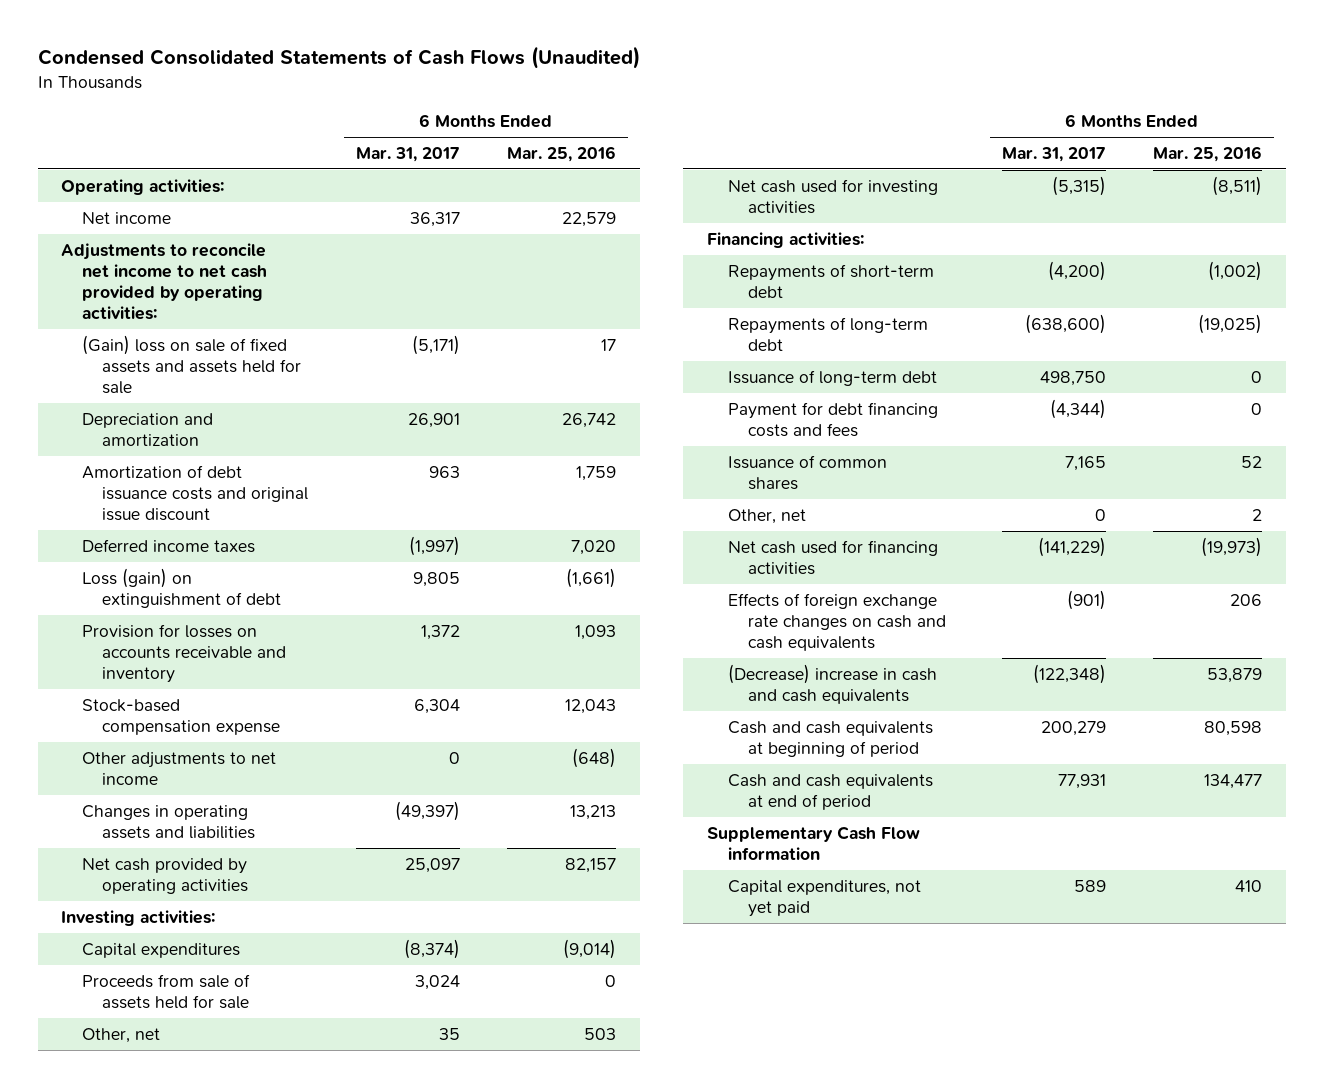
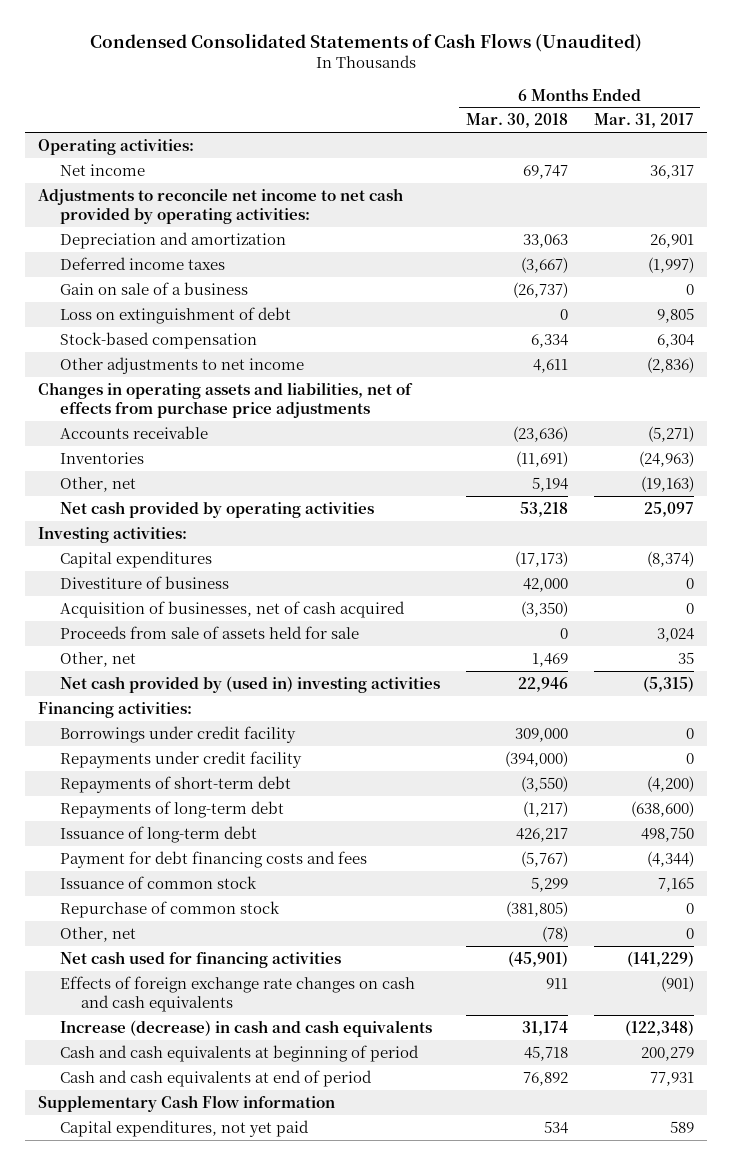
- | 6 Months Ended Mar. 31, 2017 | 6 Months Ended Mar. 25, 2016
+ | 6 Months Ended Mar. 30, 2018 | 6 Months Ended Mar. 31, 2017
- (Gain) loss on sale of fixed assets and assets held for sale | (5,171) | 17
- Amortization of debt issuance costs and original issue discount | 963 | 1,759
- Loss (gain) on extinguishment of debt | 9,805 | (1,661)
- Provision for losses on accounts receivable and inventory | 1,372 | 1,093
- Stock-based compensation expense | 6,304 | 12,043
- Other adjustments to net income | 0 | (648)
- Changes in operating assets and liabilities | (49,397) | 13,213
+ Gain on sale of a business | (26,737) | 0
+ Loss on extinguishment of debt | 0 | 9,805
+ Stock-based compensation | 6,334 | 6,304
+ Other adjustments to net income | 4,611 | (2,836)
+ Changes in operating assets and liabilities, net of effects from purchase price adjustments
+ Accounts receivable | (23,636) | (5,271)
+ Inventories | (11,691) | (24,963)
+ Other, net | 5,194 | (19,163)
+ Divestiture of business | 42,000 | 0
+ Acquisition of businesses, net of cash acquired | (3,350) | 0
- Net cash used for investing activities | (5,315) | (8,511)
+ Net cash provided by (used in) investing activities | 22,946 | (5,315)
+ Borrowings under credit facility | 309,000 | 0
+ Repayments under credit facility | (394,000) | 0
- Issuance of common shares | 7,165 | 52
+ Issuance of common stock | 5,299 | 7,165
+ Repurchase of common stock | (381,805) | 0
- (Decrease) increase in cash and cash equivalents | (122,348) | 53,879
+ Increase (decrease) in cash and cash equivalents | 31,174 | (122,348)

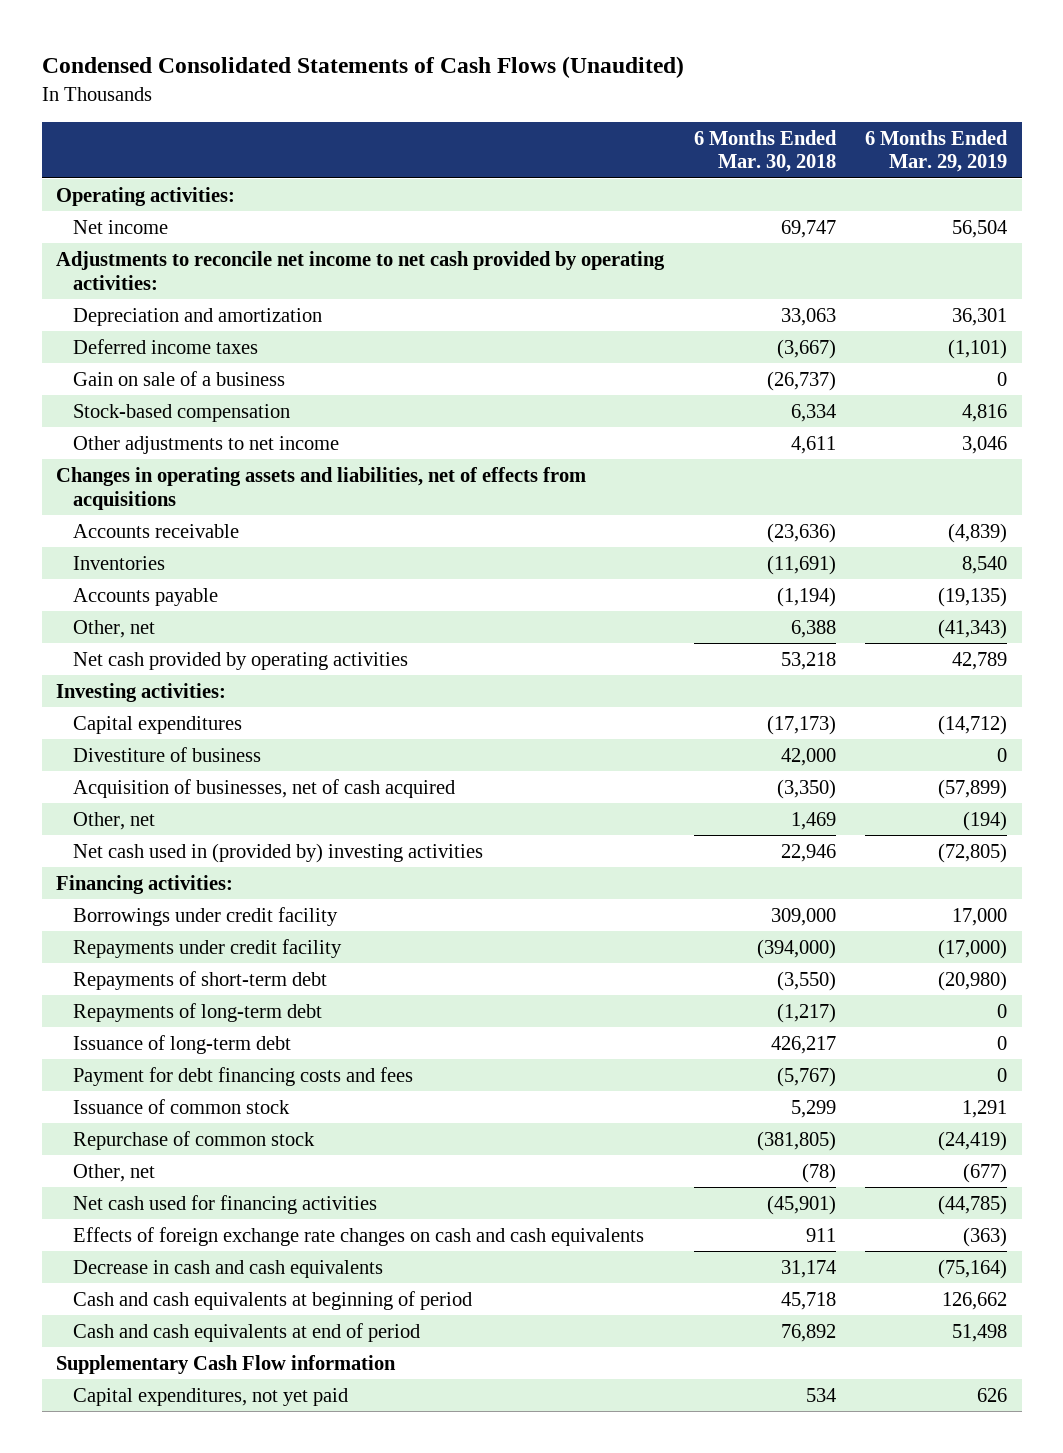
- | 6 Months Ended Mar. 30, 2018 | 6 Months Ended Mar. 31, 2017
+ | 6 Months Ended Mar. 30, 2018 | 6 Months Ended Mar. 29, 2019
- Loss on extinguishment of debt | 0 | 9,805
- Changes in operating assets and liabilities, net of effects from purchase price adjustments
+ Changes in operating assets and liabilities, net of effects from acquisitions
- Other, net | 5,194 | (19,163)
+ Accounts payable | (1,194) | (19,135)
+ Other, net | 6,388 | (41,343)
- Proceeds from sale of assets held for sale | 0 | 3,024
- Net cash provided by (used in) investing activities | 22,946 | (5,315)
+ Net cash used in (provided by) investing activities | 22,946 | (72,805)
- Increase (decrease) in cash and cash equivalents | 31,174 | (122,348)
+ Decrease in cash and cash equivalents | 31,174 | (75,164)

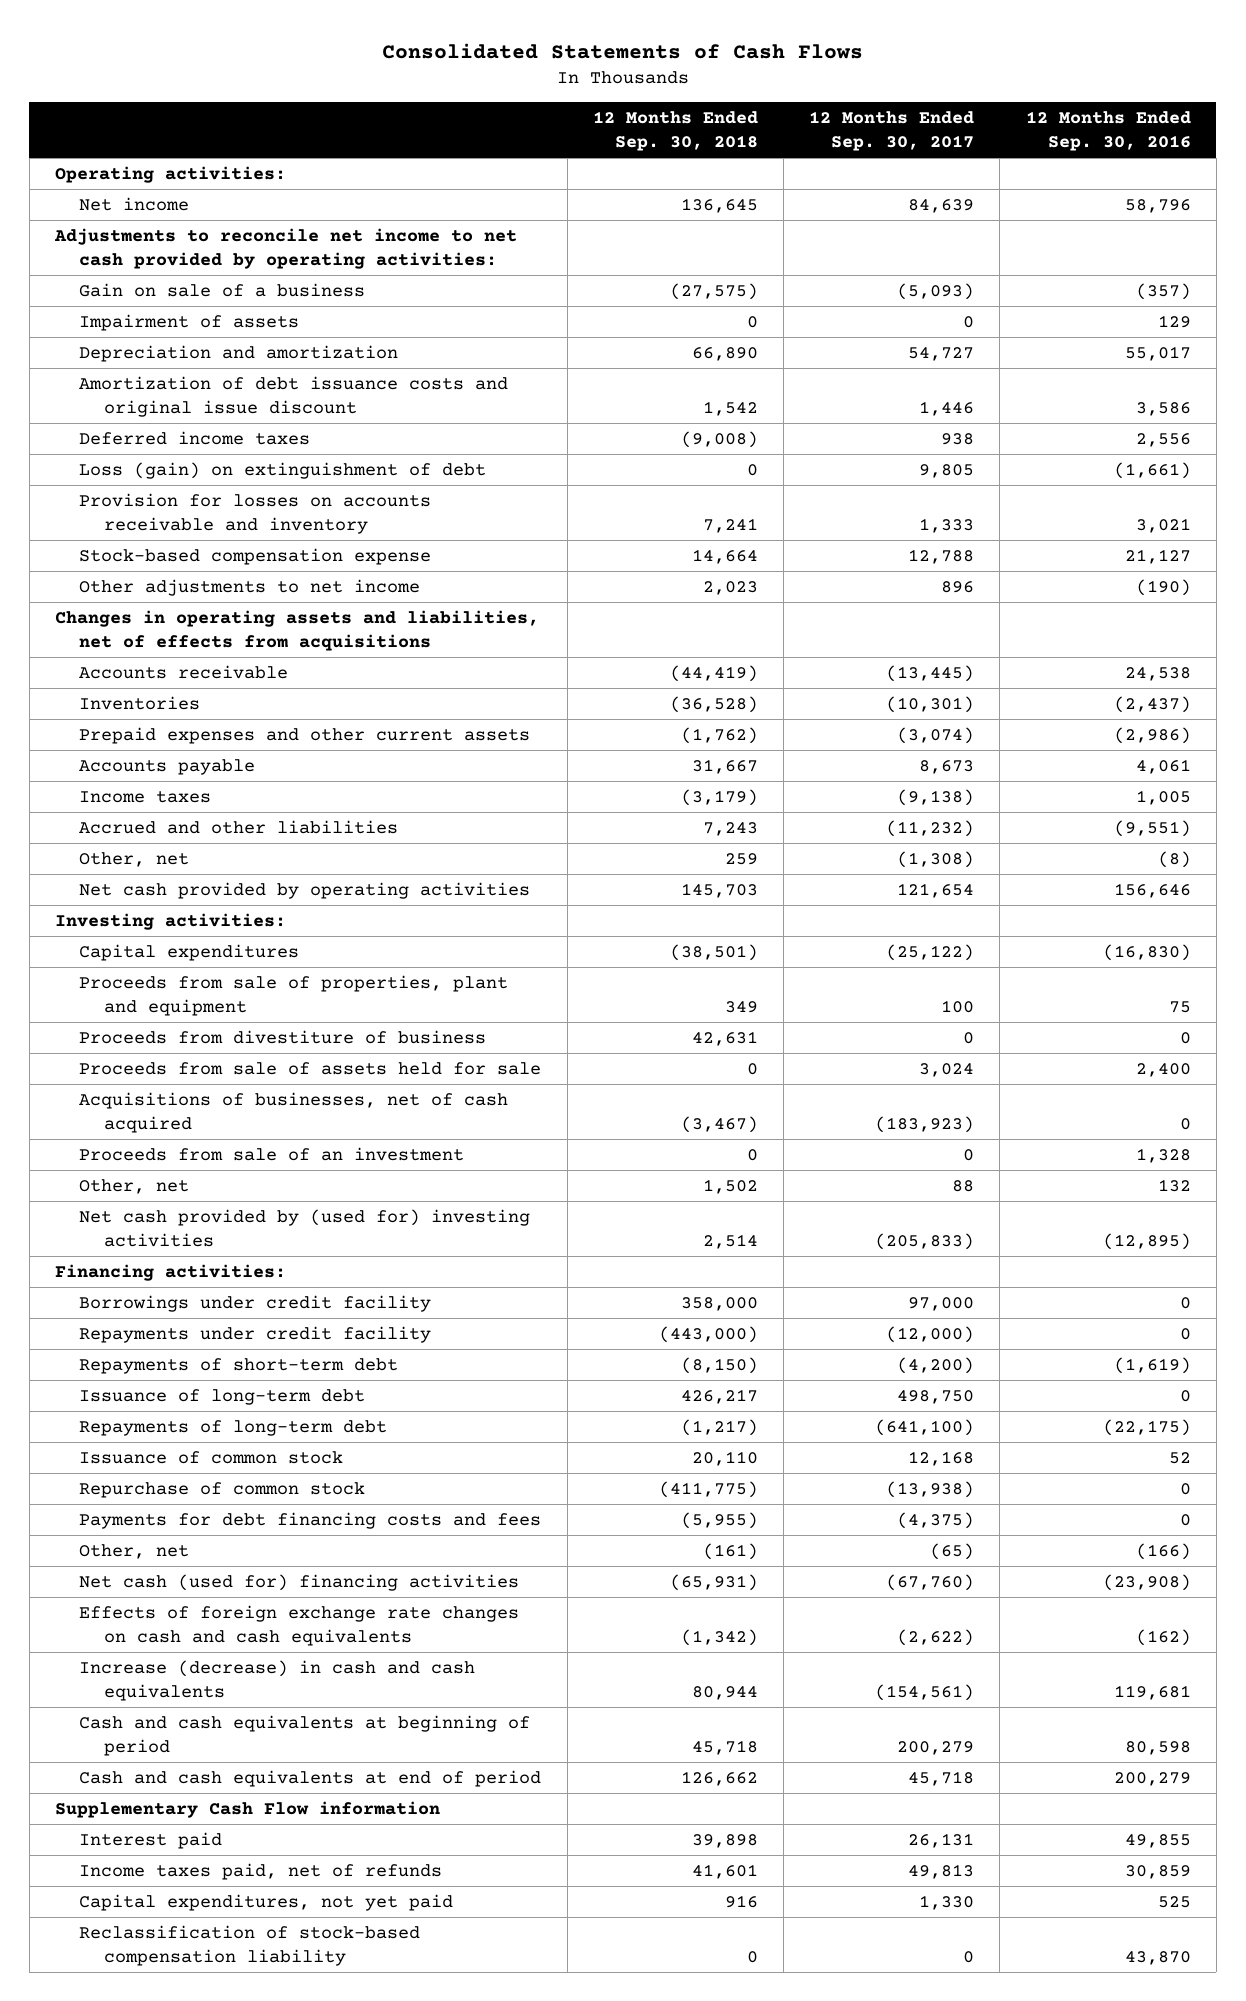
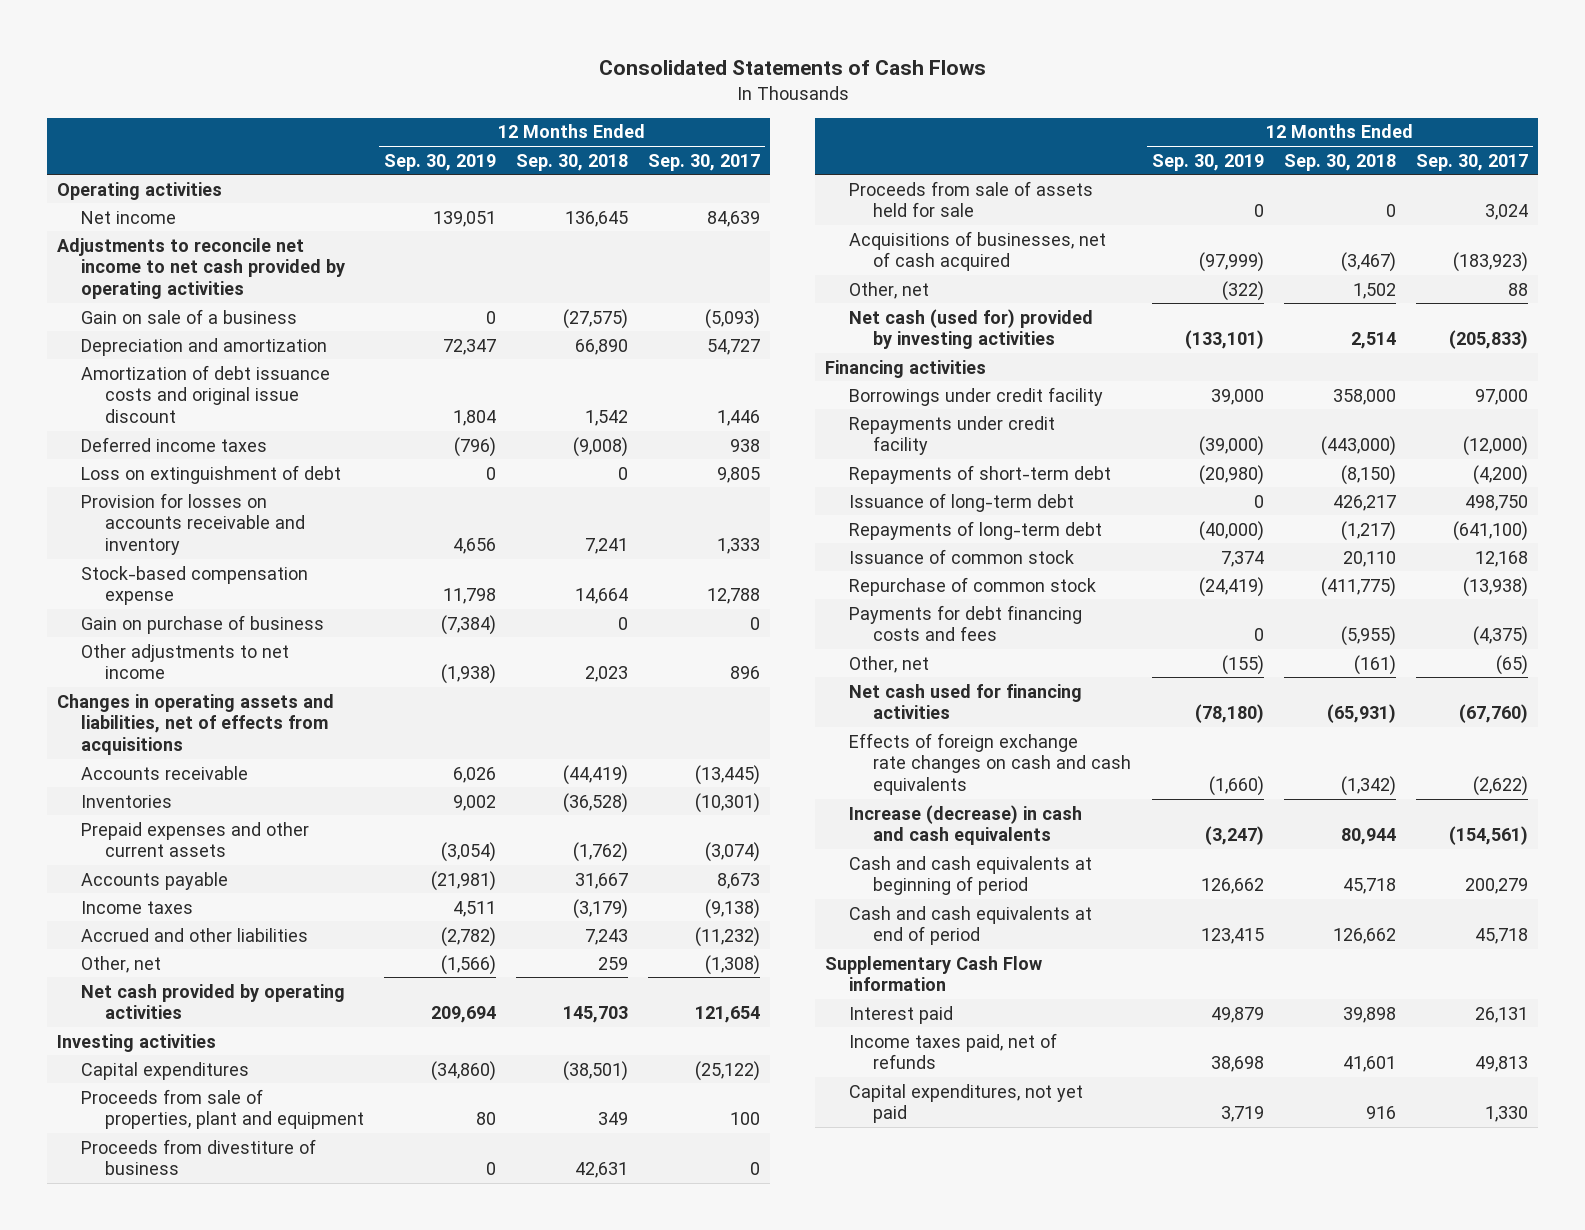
- | 12 Months Ended Sep. 30, 2018 | 12 Months Ended Sep. 30, 2017 | 12 Months Ended Sep. 30, 2016
+ | 12 Months Ended Sep. 30, 2019 | 12 Months Ended Sep. 30, 2018 | 12 Months Ended Sep. 30, 2017
- Operating activities:
+ Operating activities
- Adjustments to reconcile net income to net cash provided by operating activities:
+ Adjustments to reconcile net income to net cash provided by operating activities
- Impairment of assets | 0 | 0 | 129
- Loss (gain) on extinguishment of debt | 0 | 9,805 | (1,661)
+ Loss on extinguishment of debt | 0 | 0 | 9,805
+ Gain on purchase of business | (7,384) | 0 | 0
- Investing activities:
+ Investing activities
- Proceeds from sale of an investment | 0 | 0 | 1,328
- Net cash provided by (used for) investing activities | 2,514 | (205,833) | (12,895)
- Financing activities:
+ Net cash (used for) provided by investing activities | (133,101) | 2,514 | (205,833)
+ Financing activities
- Net cash (used for) financing activities | (65,931) | (67,760) | (23,908)
+ Net cash used for financing activities | (78,180) | (65,931) | (67,760)
- Reclassification of stock-based compensation liability | 0 | 0 | 43,870

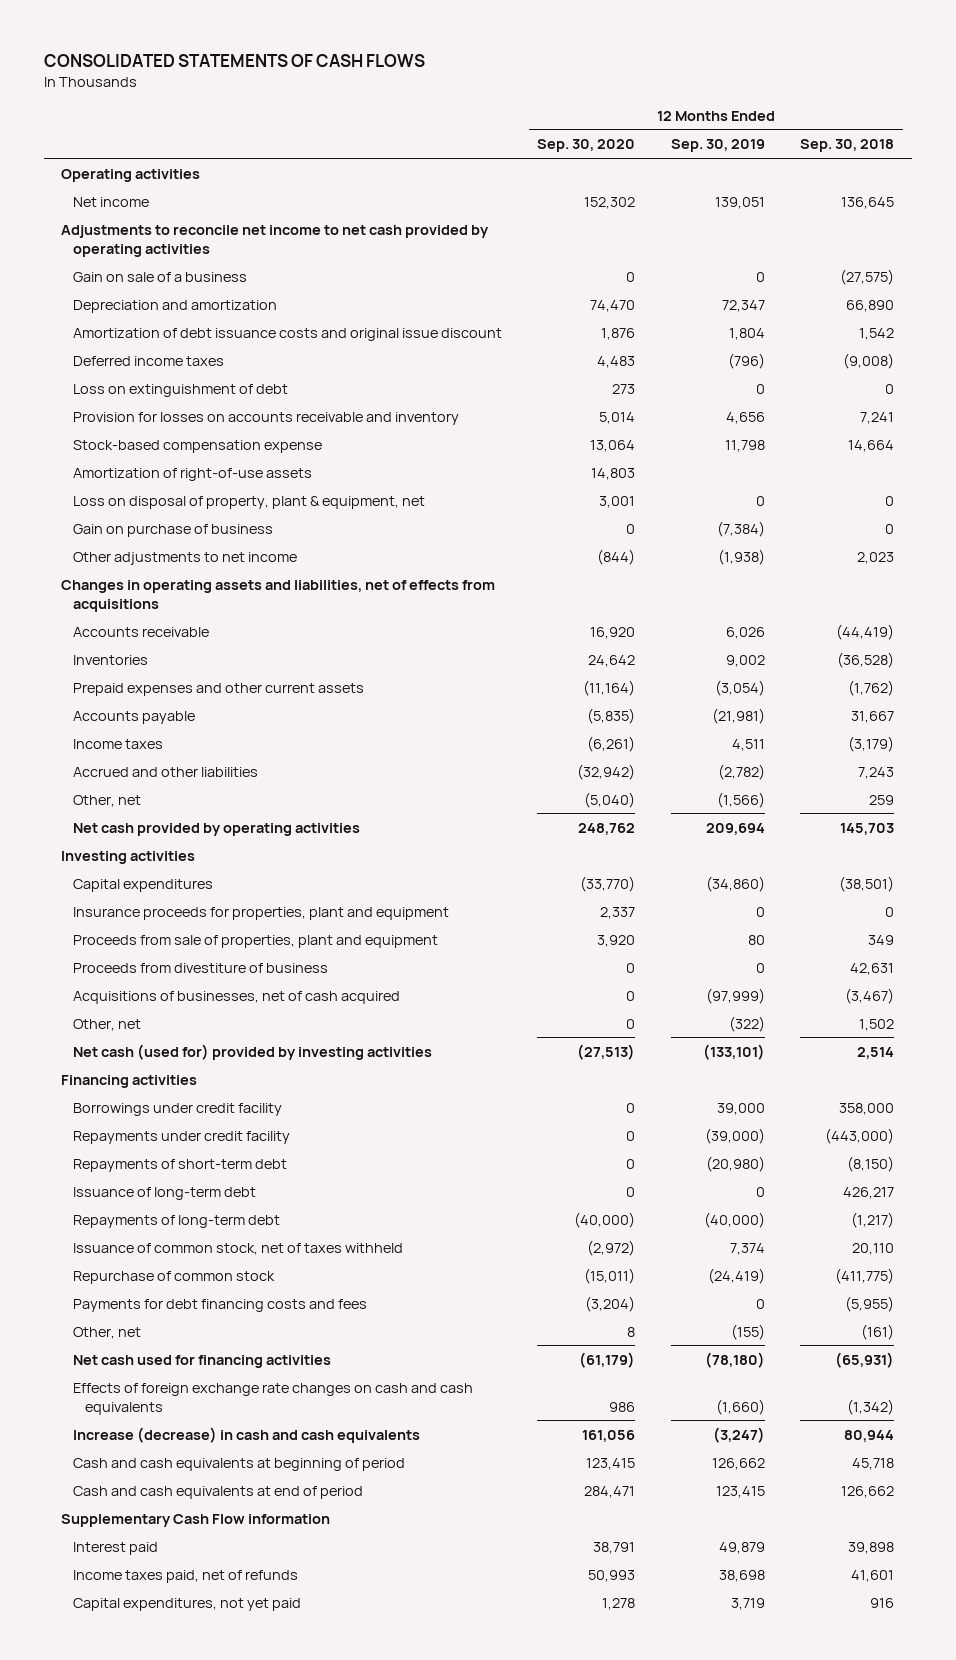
- Consolidated Statements of Cash Flows
+ CONSOLIDATED STATEMENTS OF CASH FLOWS
- | 12 Months Ended Sep. 30, 2019 | 12 Months Ended Sep. 30, 2018 | 12 Months Ended Sep. 30, 2017
+ | 12 Months Ended Sep. 30, 2020 | 12 Months Ended Sep. 30, 2019 | 12 Months Ended Sep. 30, 2018
+ Amortization of right-of-use assets | 14,803 | |
+ Loss on disposal of property, plant & equipment, net | 3,001 | 0 | 0
+ Insurance proceeds for properties, plant and equipment | 2,337 | 0 | 0
- Proceeds from sale of assets held for sale | 0 | 0 | 3,024
- Issuance of common stock | 7,374 | 20,110 | 12,168
+ Issuance of common stock, net of taxes withheld | (2,972) | 7,374 | 20,110

